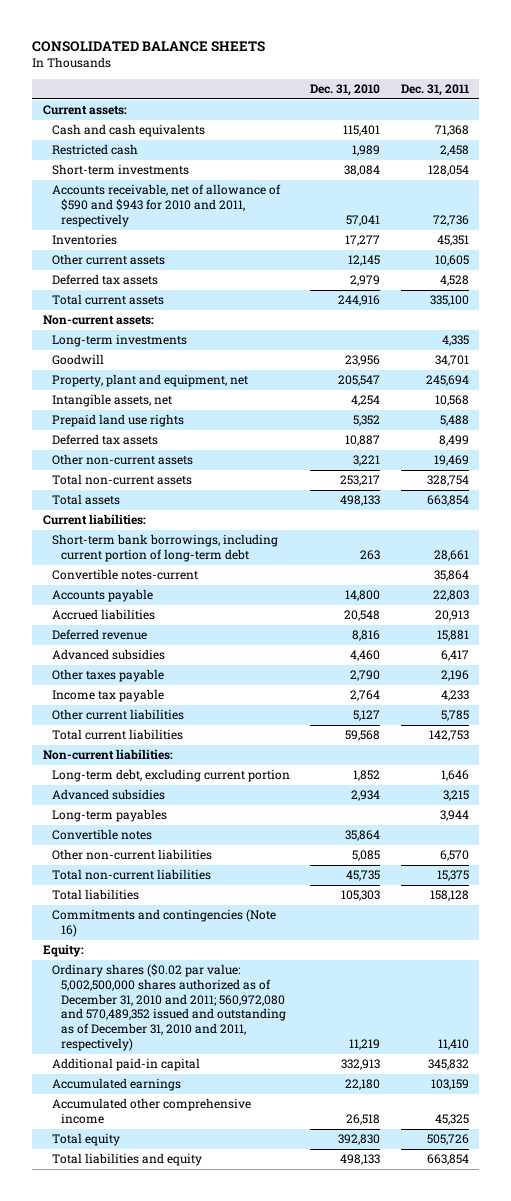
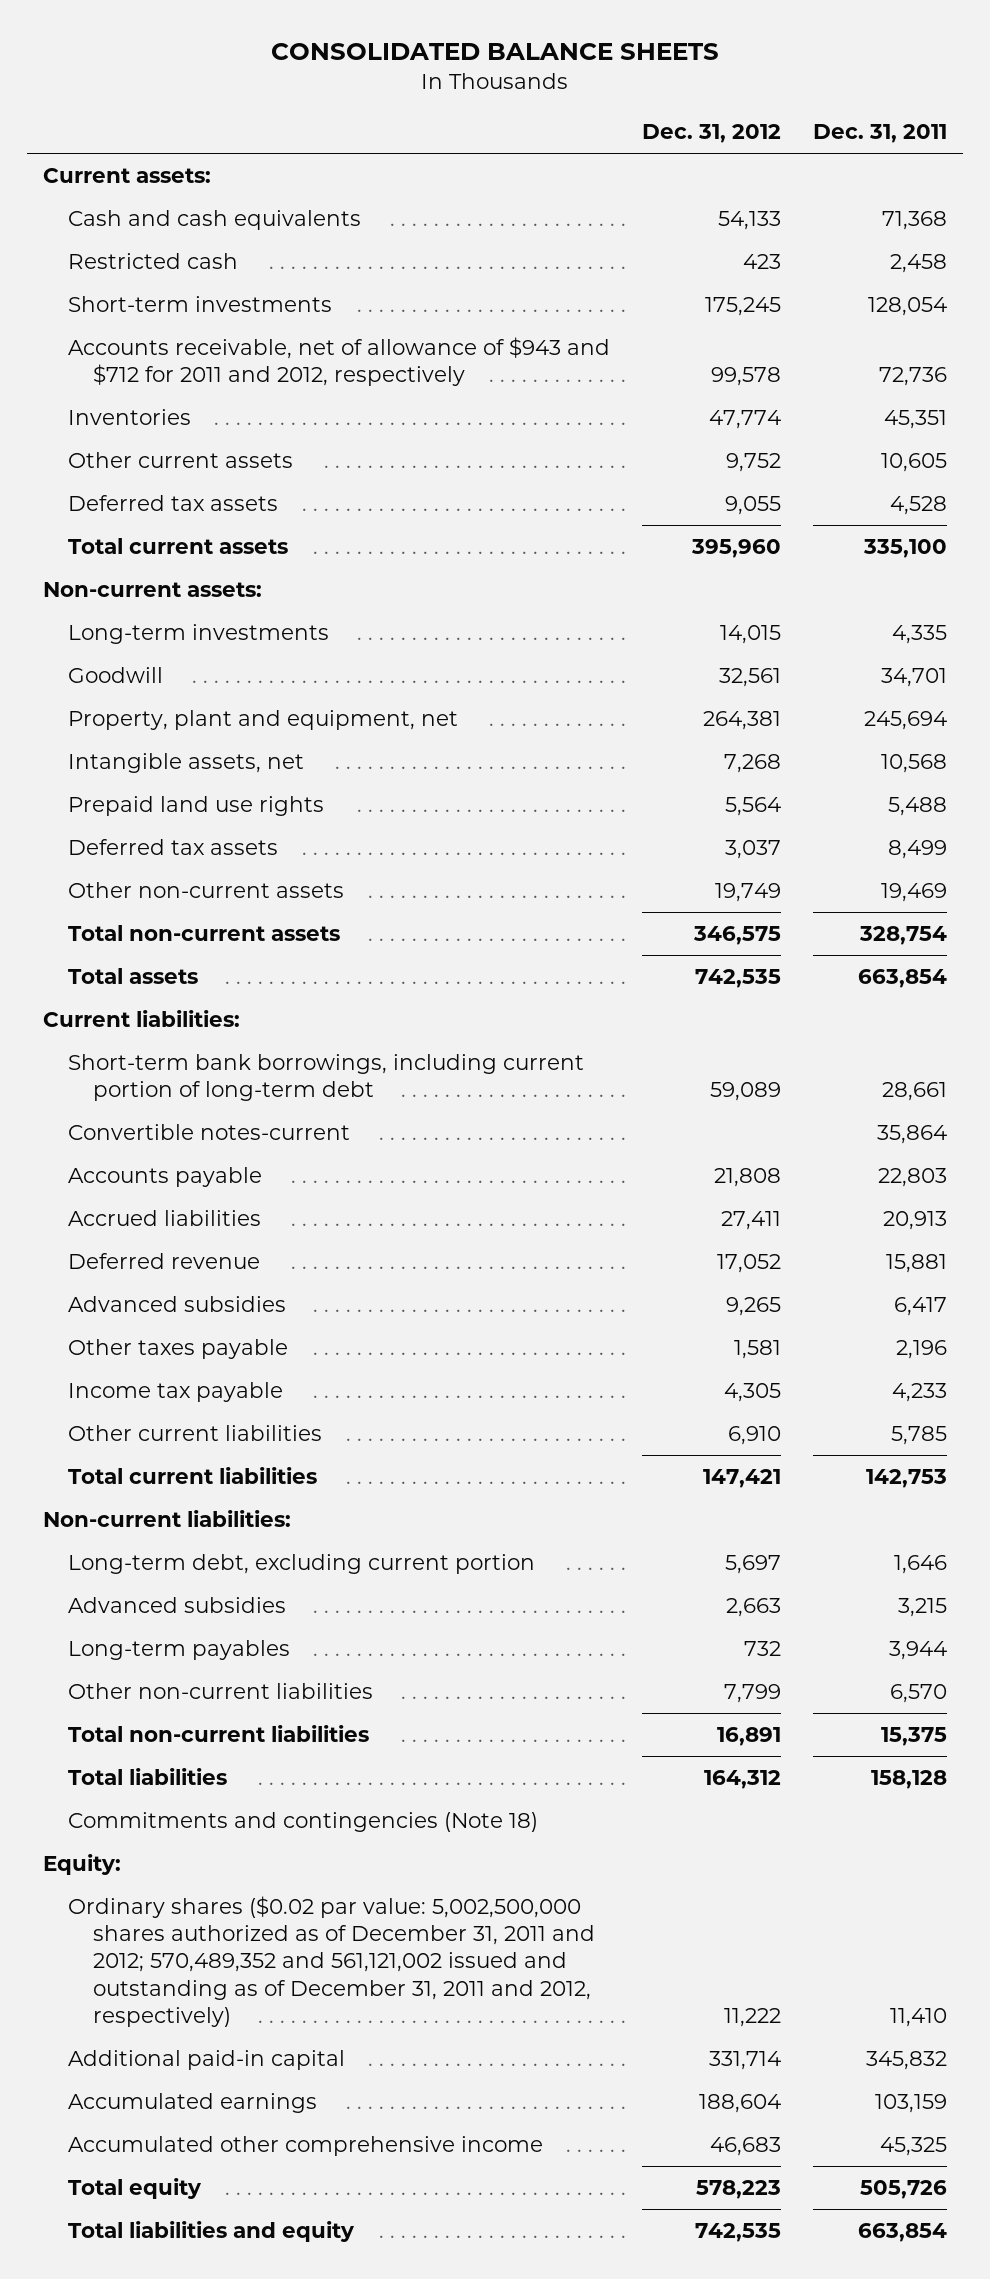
- | Dec. 31, 2010 | Dec. 31, 2011
+ | Dec. 31, 2012 | Dec. 31, 2011
- Accounts receivable, net of allowance of $590 and $943 for 2010 and 2011, respectively | 57,041 | 72,736
+ Accounts receivable, net of allowance of $943 and $712 for 2011 and 2012, respectively | 99,578 | 72,736
- Convertible notes | 35,864 |
- Commitments and contingencies (Note 16)
+ Commitments and contingencies (Note 18)
- Ordinary shares ($0.02 par value: 5,002,500,000 shares authorized as of December 31, 2010 and 2011; 560,972,080 and 570,489,352 issued and outstanding as of December 31, 2010 and 2011, respectively) | 11,219 | 11,410
+ Ordinary shares ($0.02 par value: 5,002,500,000 shares authorized as of December 31, 2011 and 2012; 570,489,352 and 561,121,002 issued and outstanding as of December 31, 2011 and 2012, respectively) | 11,222 | 11,410

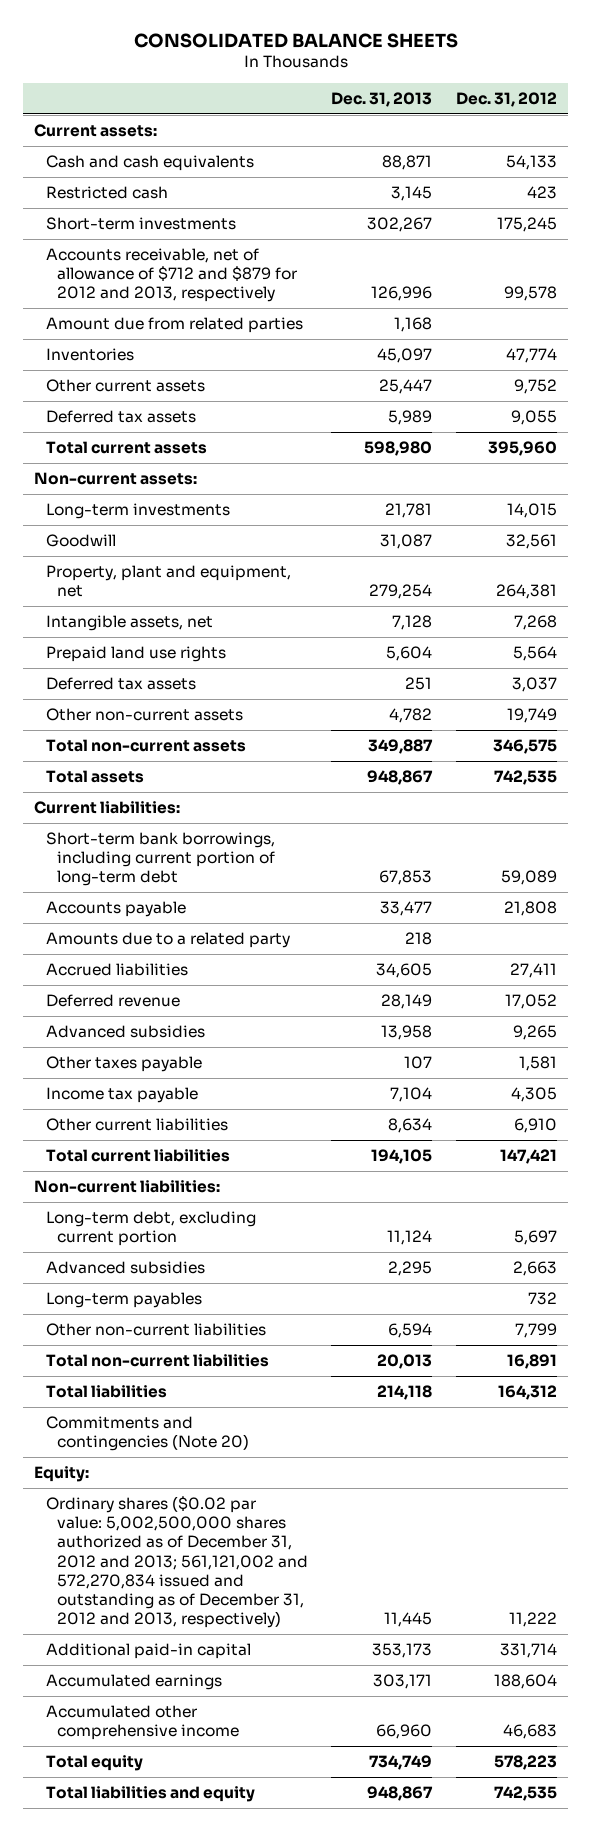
- | Dec. 31, 2012 | Dec. 31, 2011
+ | Dec. 31, 2013 | Dec. 31, 2012
- Accounts receivable, net of allowance of $943 and $712 for 2011 and 2012, respectively | 99,578 | 72,736
+ Accounts receivable, net of allowance of $712 and $879 for 2012 and 2013, respectively | 126,996 | 99,578
+ Amount due from related parties | 1,168 |
- Convertible notes-current | | 35,864
+ Amounts due to a related party | 218 |
- Commitments and contingencies (Note 18)
+ Commitments and contingencies (Note 20)
- Ordinary shares ($0.02 par value: 5,002,500,000 shares authorized as of December 31, 2011 and 2012; 570,489,352 and 561,121,002 issued and outstanding as of December 31, 2011 and 2012, respectively) | 11,222 | 11,410
+ Ordinary shares ($0.02 par value: 5,002,500,000 shares authorized as of December 31, 2012 and 2013; 561,121,002 and 572,270,834 issued and outstanding as of December 31, 2012 and 2013, respectively) | 11,445 | 11,222

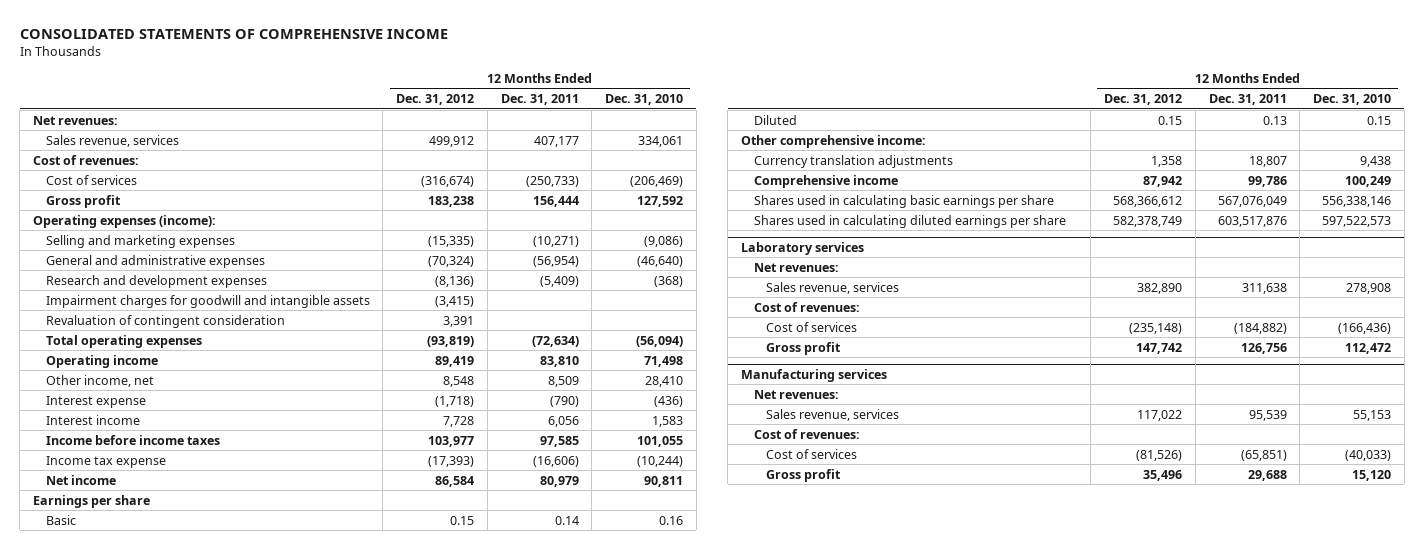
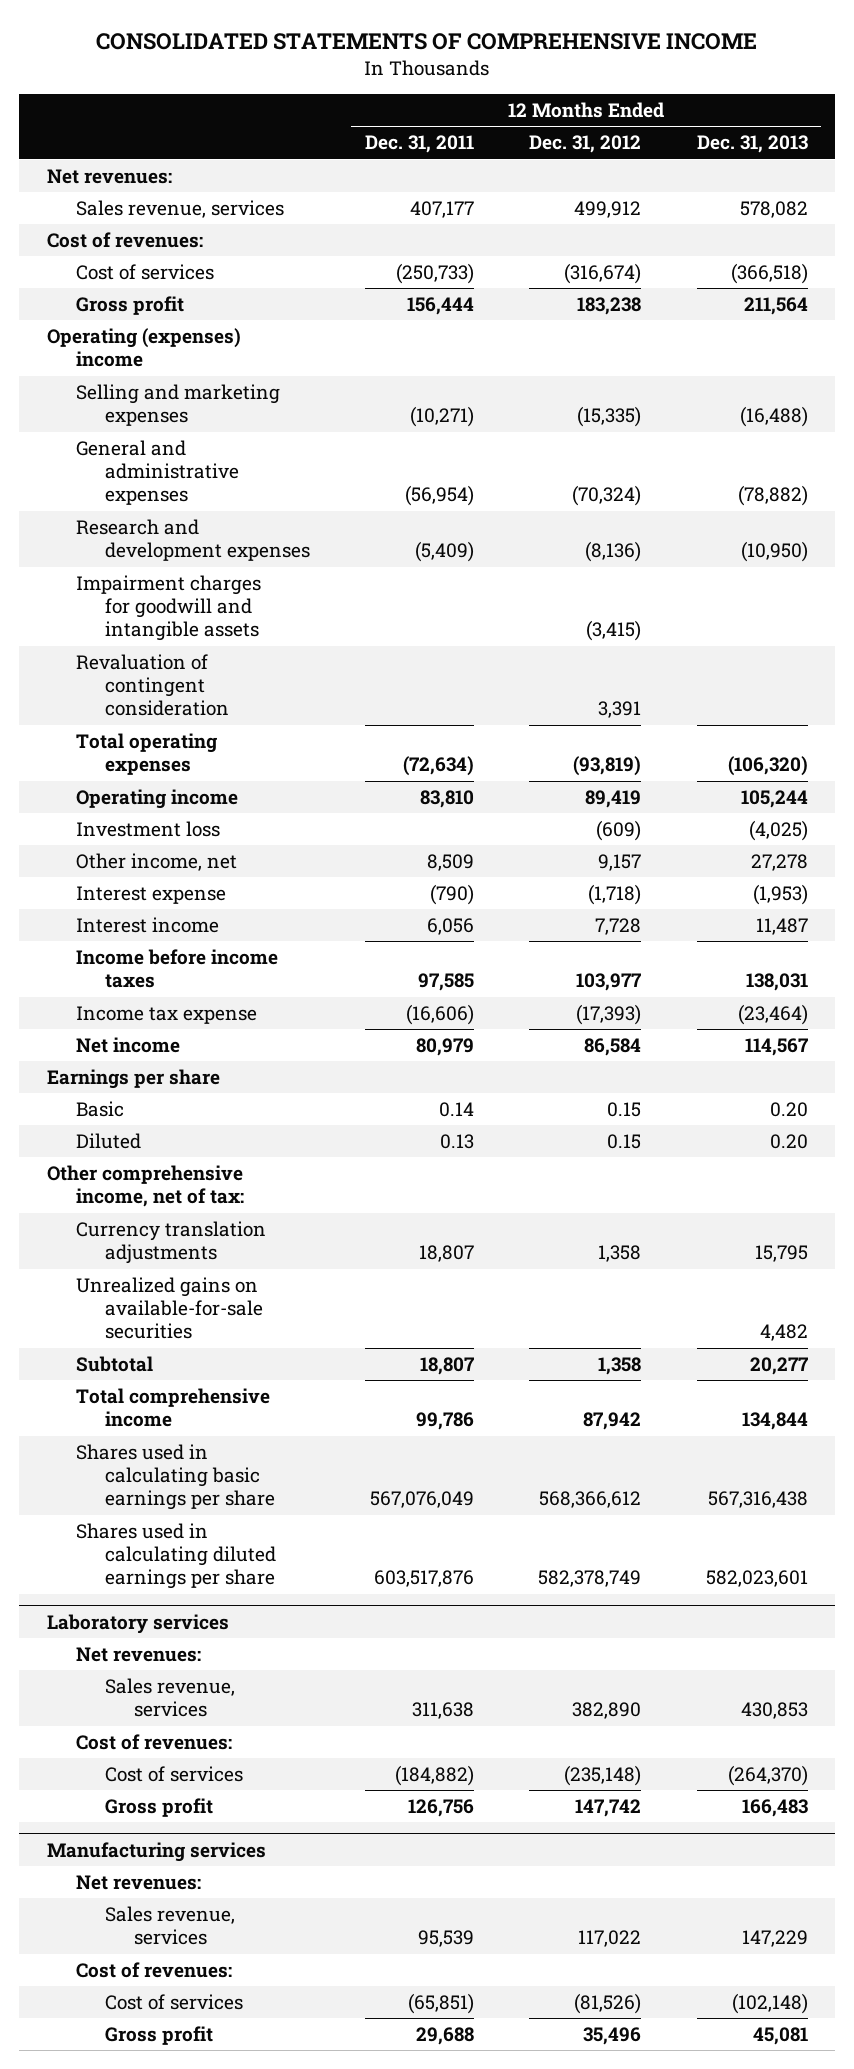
- | 12 Months Ended Dec. 31, 2012 | 12 Months Ended Dec. 31, 2011 | 12 Months Ended Dec. 31, 2010
+ | 12 Months Ended Dec. 31, 2011 | 12 Months Ended Dec. 31, 2012 | 12 Months Ended Dec. 31, 2013
- Operating expenses (income):
+ Operating (expenses) income
- Other income, net | 8,548 | 8,509 | 28,410
+ Investment loss | | (609) | (4,025)
+ Other income, net | 8,509 | 9,157 | 27,278
- Other comprehensive income:
+ Other comprehensive income, net of tax:
- Comprehensive income | 87,942 | 99,786 | 100,249
+ Unrealized gains on available-for-sale securities | | | 4,482
+ Subtotal | 18,807 | 1,358 | 20,277
+ Total comprehensive income | 99,786 | 87,942 | 134,844

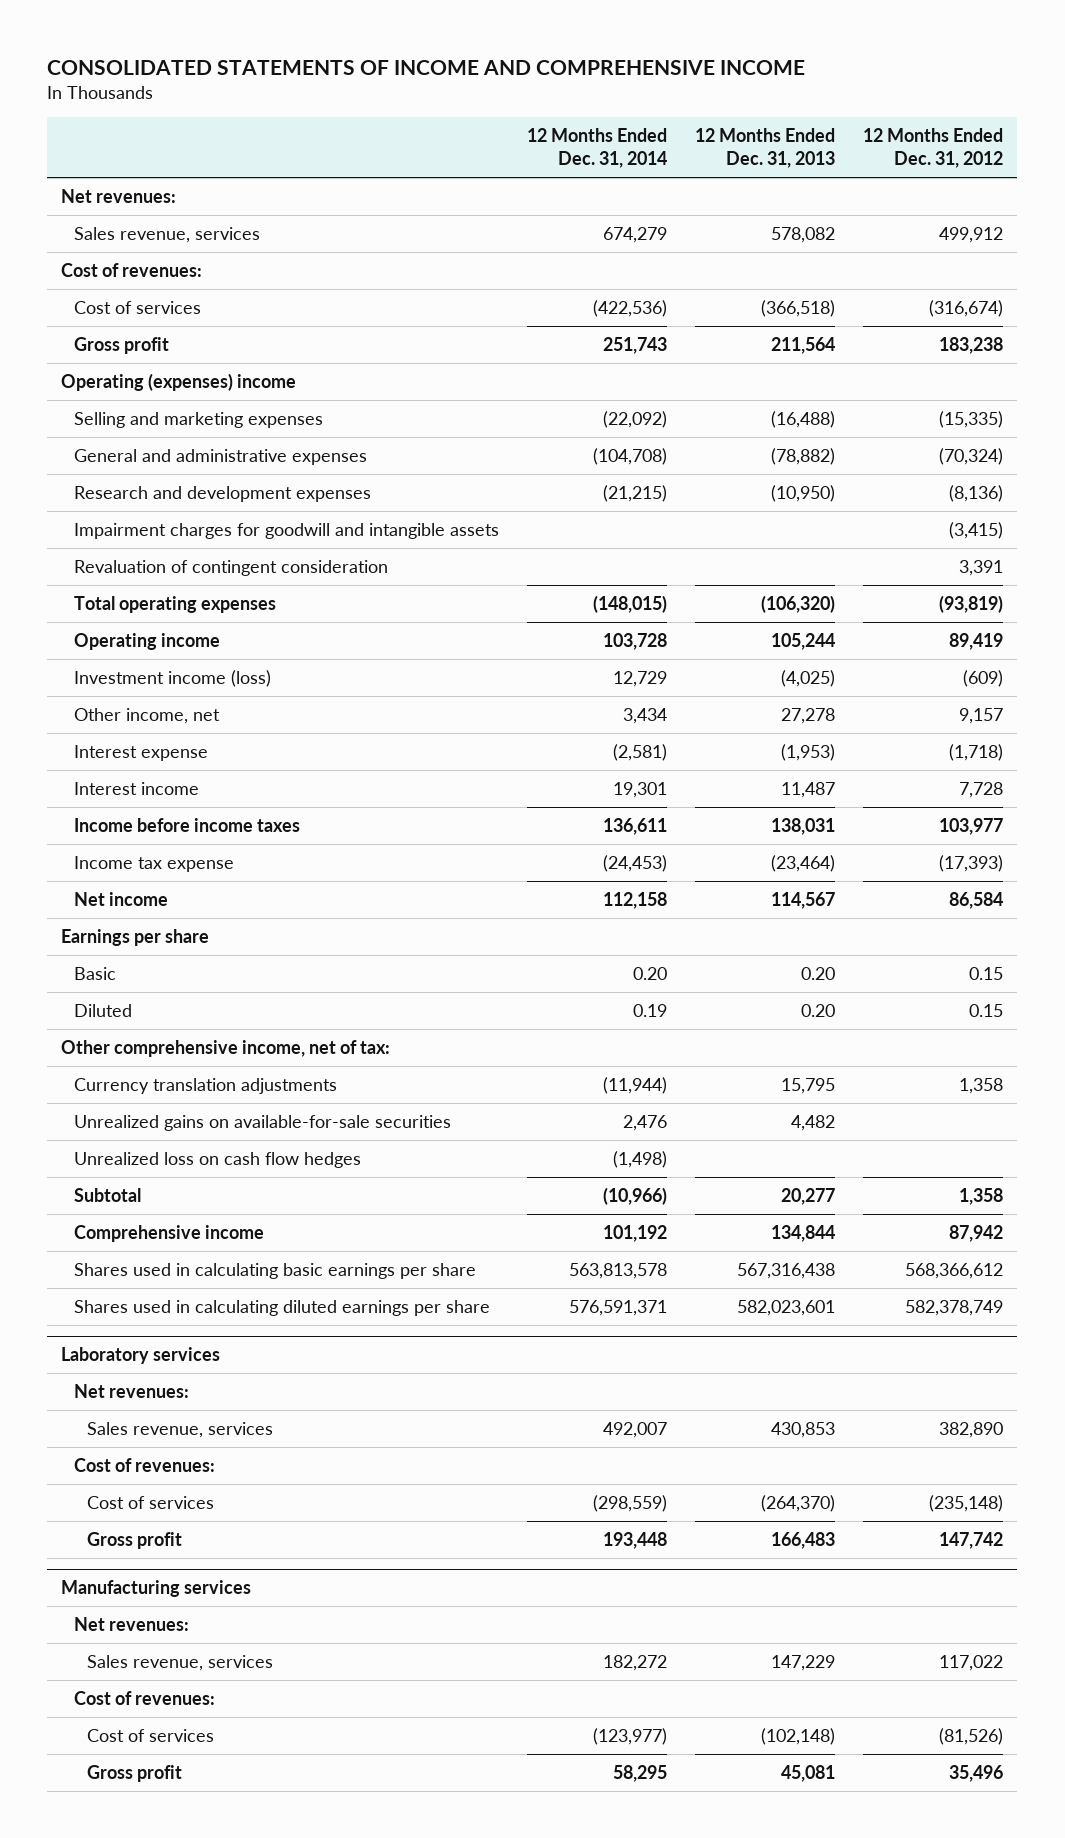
- CONSOLIDATED STATEMENTS OF COMPREHENSIVE INCOME
+ CONSOLIDATED STATEMENTS OF INCOME AND COMPREHENSIVE INCOME
- | 12 Months Ended Dec. 31, 2011 | 12 Months Ended Dec. 31, 2012 | 12 Months Ended Dec. 31, 2013
+ | 12 Months Ended Dec. 31, 2014 | 12 Months Ended Dec. 31, 2013 | 12 Months Ended Dec. 31, 2012
- Investment loss | | (609) | (4,025)
+ Investment income (loss) | 12,729 | (4,025) | (609)
+ Unrealized loss on cash flow hedges | (1,498) | |
- Total comprehensive income | 99,786 | 87,942 | 134,844
+ Comprehensive income | 101,192 | 134,844 | 87,942

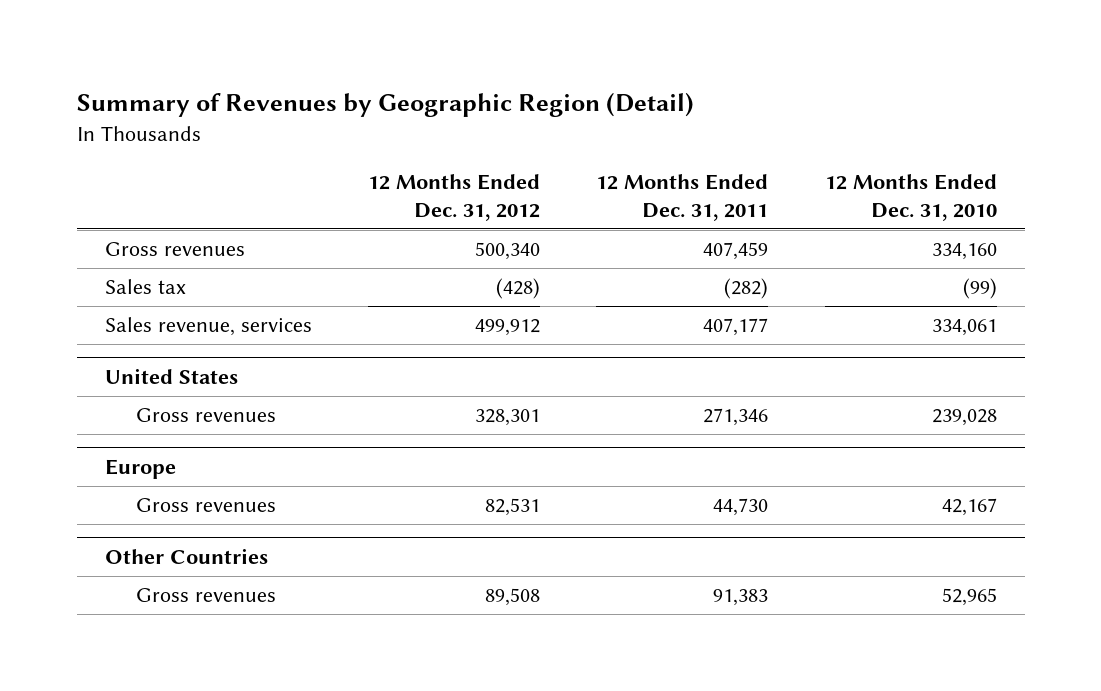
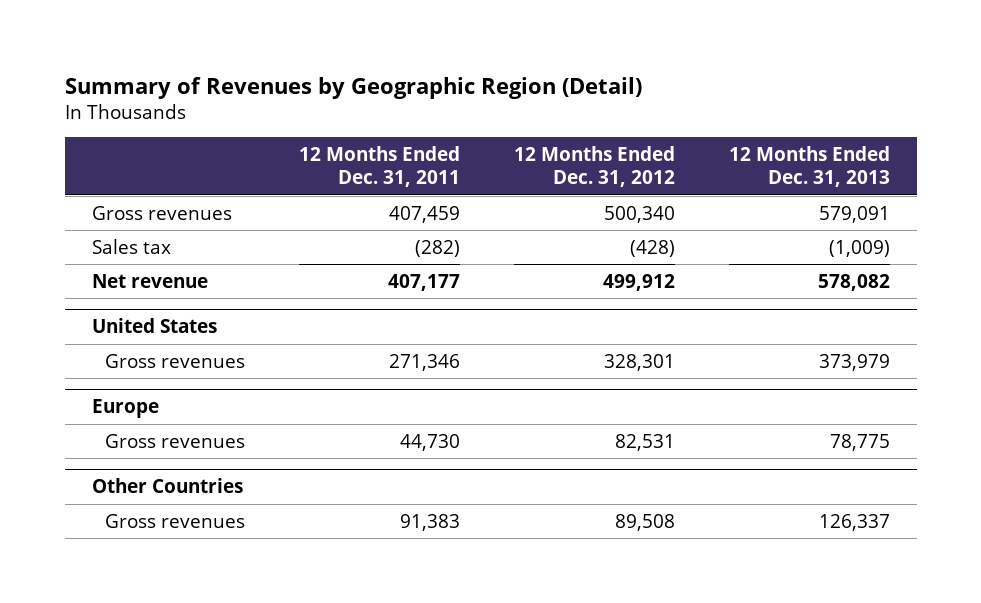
- | 12 Months Ended Dec. 31, 2012 | 12 Months Ended Dec. 31, 2011 | 12 Months Ended Dec. 31, 2010
+ | 12 Months Ended Dec. 31, 2011 | 12 Months Ended Dec. 31, 2012 | 12 Months Ended Dec. 31, 2013
- Sales revenue, services | 499,912 | 407,177 | 334,061
+ Net revenue | 407,177 | 499,912 | 578,082

